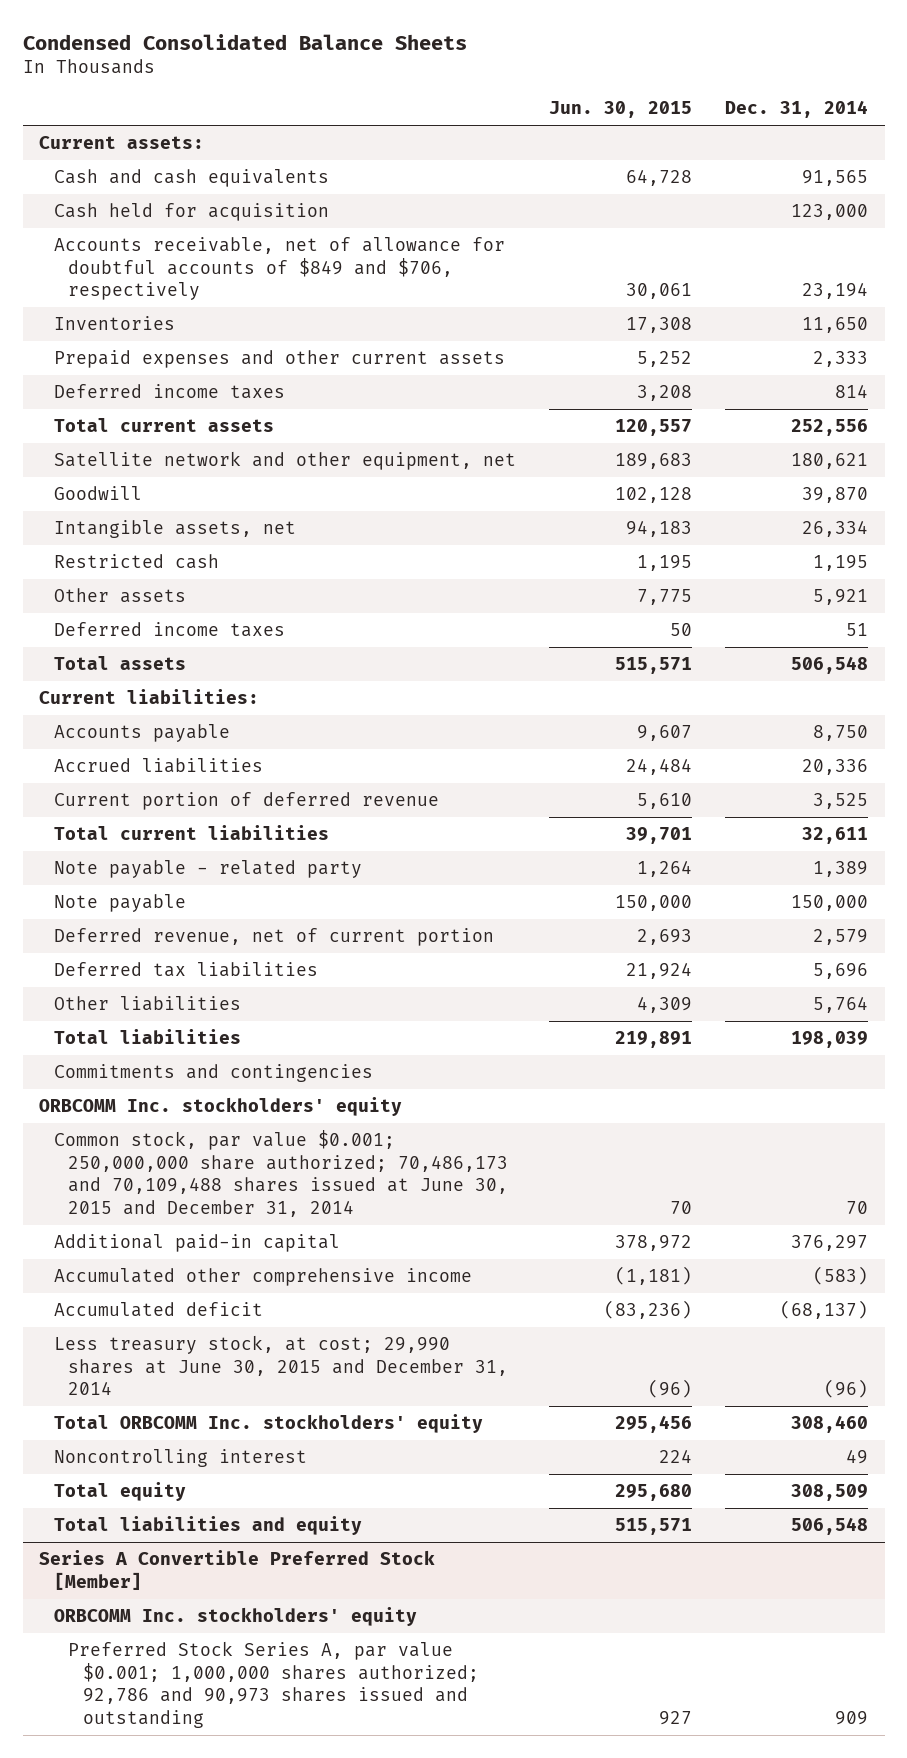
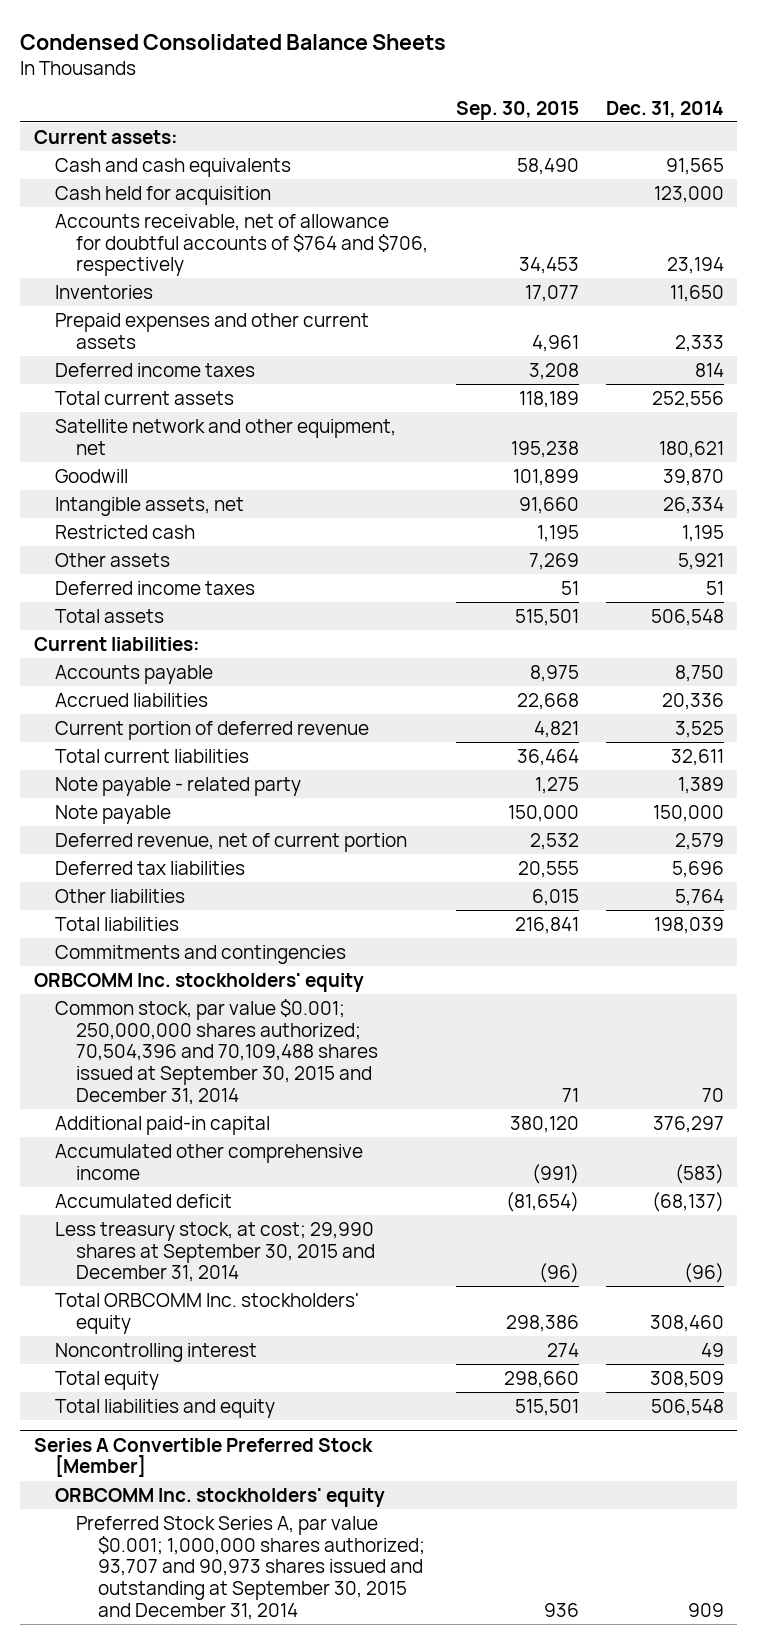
- | Jun. 30, 2015 | Dec. 31, 2014
+ | Sep. 30, 2015 | Dec. 31, 2014
- Accounts receivable, net of allowance for doubtful accounts of $849 and $706, respectively | 30,061 | 23,194
+ Accounts receivable, net of allowance for doubtful accounts of $764 and $706, respectively | 34,453 | 23,194
- Common stock, par value $0.001; 250,000,000 share authorized; 70,486,173 and 70,109,488 shares issued at June 30, 2015 and December 31, 2014 | 70 | 70
+ Common stock, par value $0.001; 250,000,000 shares authorized; 70,504,396 and 70,109,488 shares issued at September 30, 2015 and December 31, 2014 | 71 | 70
- Less treasury stock, at cost; 29,990 shares at June 30, 2015 and December 31, 2014 | (96) | (96)
+ Less treasury stock, at cost; 29,990 shares at September 30, 2015 and December 31, 2014 | (96) | (96)
@ Series A Convertible Preferred Stock [Member]
- Preferred Stock Series A, par value $0.001; 1,000,000 shares authorized; 92,786 and 90,973 shares issued and outstanding | 927 | 909
+ Preferred Stock Series A, par value $0.001; 1,000,000 shares authorized; 93,707 and 90,973 shares issued and outstanding at September 30, 2015 and December 31, 2014 | 936 | 909

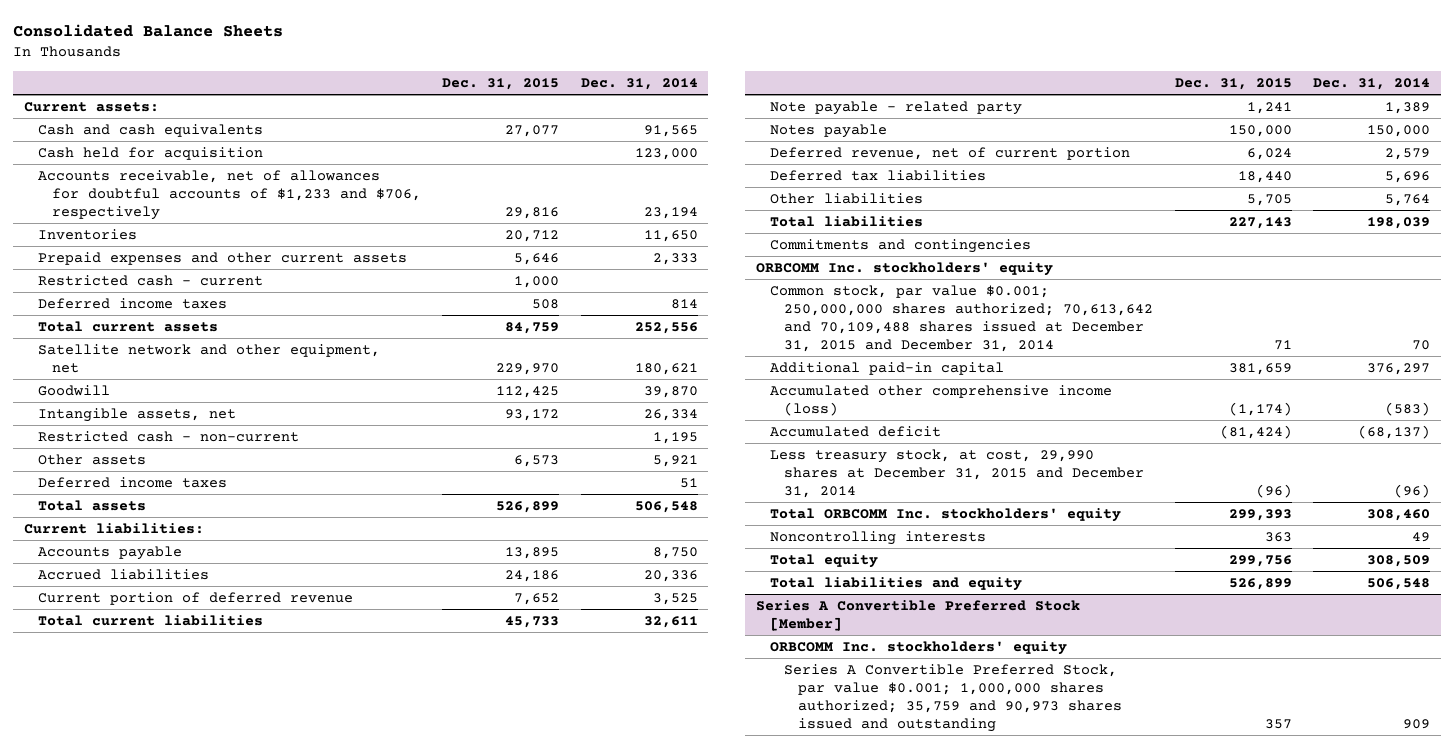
- Condensed Consolidated Balance Sheets
+ Consolidated Balance Sheets
- | Sep. 30, 2015 | Dec. 31, 2014
+ | Dec. 31, 2015 | Dec. 31, 2014
- Accounts receivable, net of allowance for doubtful accounts of $764 and $706, respectively | 34,453 | 23,194
+ Accounts receivable, net of allowances for doubtful accounts of $1,233 and $706, respectively | 29,816 | 23,194
+ Restricted cash - current | 1,000 |
- Restricted cash | 1,195 | 1,195
+ Restricted cash - non-current | | 1,195
- Note payable | 150,000 | 150,000
+ Notes payable | 150,000 | 150,000
- Common stock, par value $0.001; 250,000,000 shares authorized; 70,504,396 and 70,109,488 shares issued at September 30, 2015 and December 31, 2014 | 71 | 70
+ Common stock, par value $0.001; 250,000,000 shares authorized; 70,613,642 and 70,109,488 shares issued at December 31, 2015 and December 31, 2014 | 71 | 70
- Accumulated other comprehensive income | (991) | (583)
+ Accumulated other comprehensive income (loss) | (1,174) | (583)
- Less treasury stock, at cost; 29,990 shares at September 30, 2015 and December 31, 2014 | (96) | (96)
+ Less treasury stock, at cost, 29,990 shares at December 31, 2015 and December 31, 2014 | (96) | (96)
- Noncontrolling interest | 274 | 49
+ Noncontrolling interests | 363 | 49
@ Series A Convertible Preferred Stock [Member]
- Preferred Stock Series A, par value $0.001; 1,000,000 shares authorized; 93,707 and 90,973 shares issued and outstanding at September 30, 2015 and December 31, 2014 | 936 | 909
+ Series A Convertible Preferred Stock, par value $0.001; 1,000,000 shares authorized; 35,759 and 90,973 shares issued and outstanding | 357 | 909

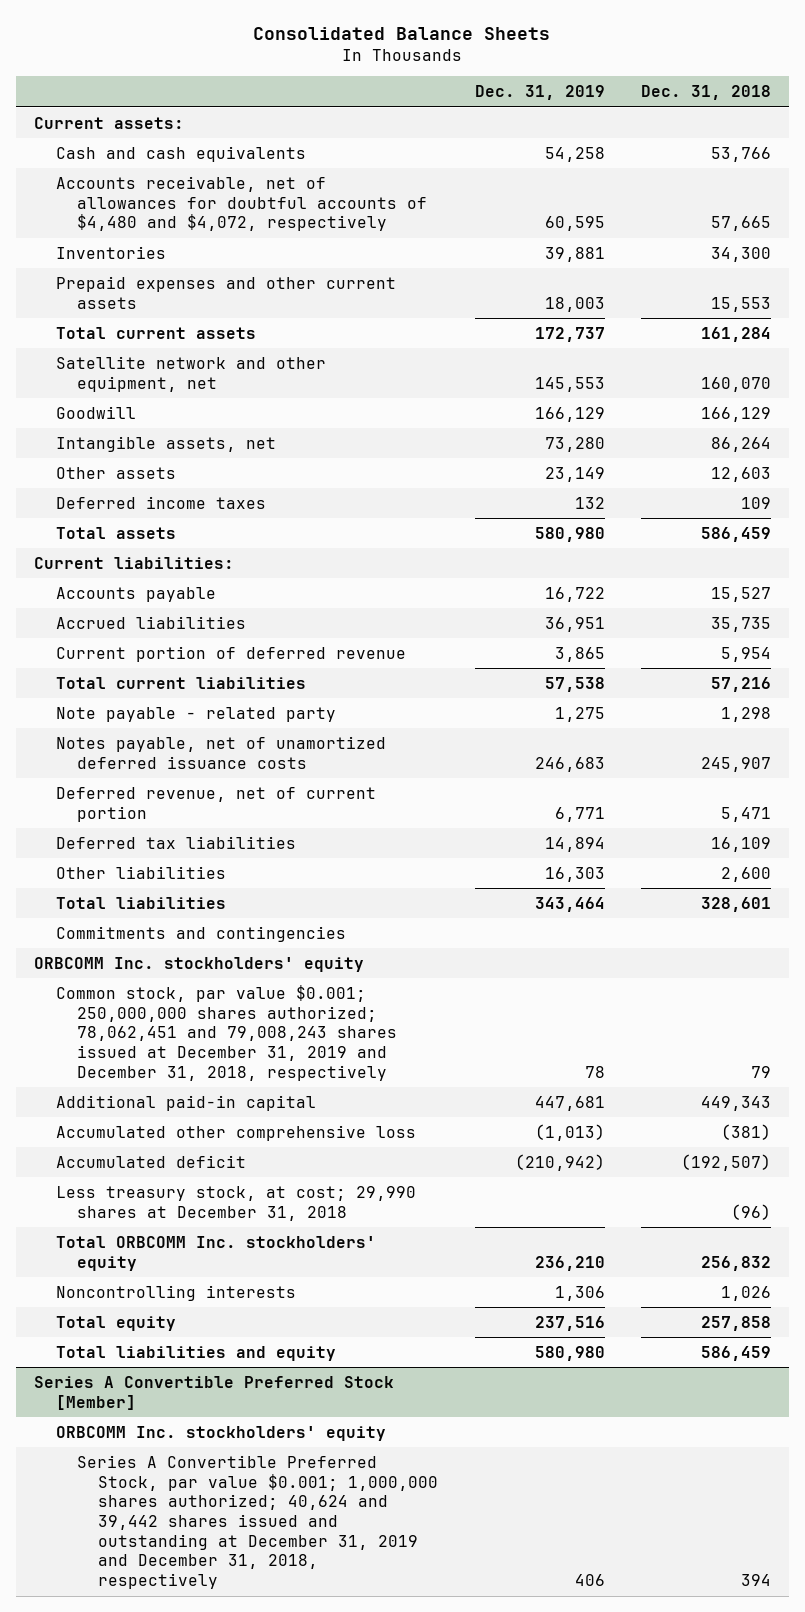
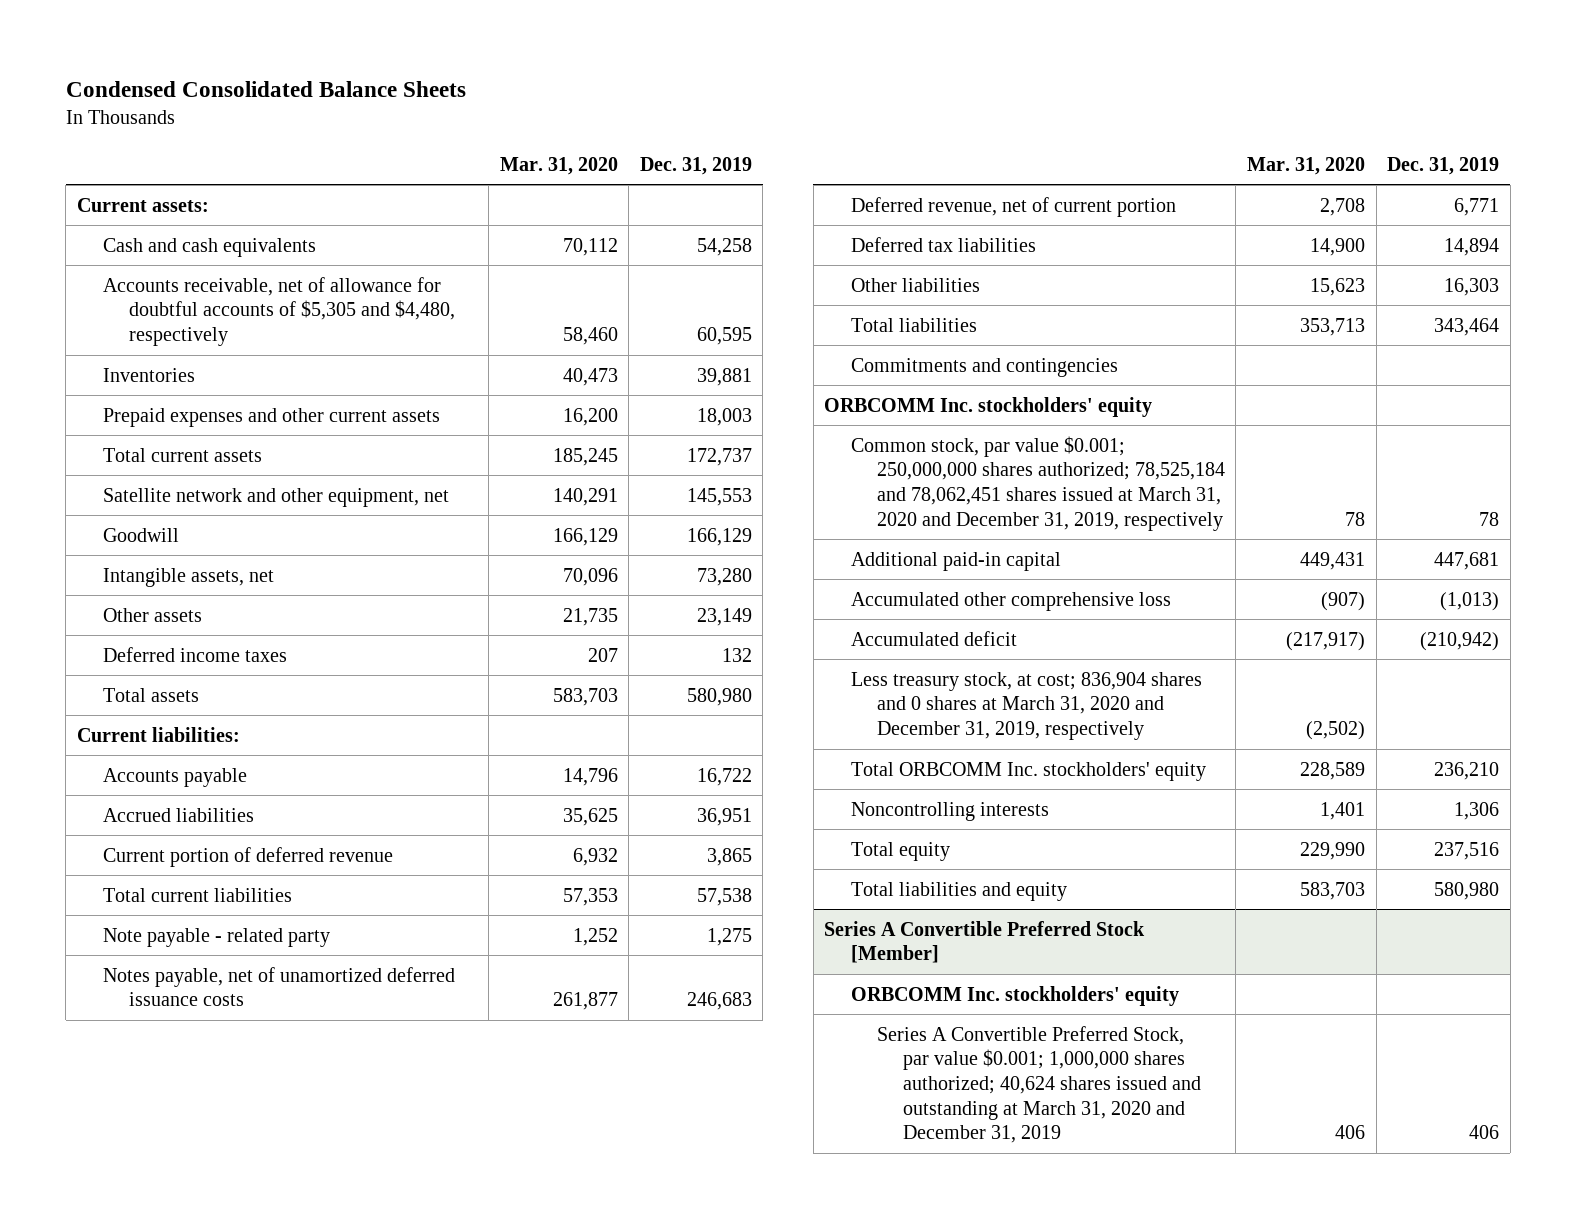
- Consolidated Balance Sheets
+ Condensed Consolidated Balance Sheets
- | Dec. 31, 2019 | Dec. 31, 2018
+ | Mar. 31, 2020 | Dec. 31, 2019
- Accounts receivable, net of allowances for doubtful accounts of $4,480 and $4,072, respectively | 60,595 | 57,665
+ Accounts receivable, net of allowance for doubtful accounts of $5,305 and $4,480, respectively | 58,460 | 60,595
- Common stock, par value $0.001; 250,000,000 shares authorized; 78,062,451 and 79,008,243 shares issued at December 31, 2019 and December 31, 2018, respectively | 78 | 79
+ Common stock, par value $0.001; 250,000,000 shares authorized; 78,525,184 and 78,062,451 shares issued at March 31, 2020 and December 31, 2019, respectively | 78 | 78
- Less treasury stock, at cost; 29,990 shares at December 31, 2018 | | (96)
+ Less treasury stock, at cost; 836,904 shares and 0 shares at March 31, 2020 and December 31, 2019, respectively | (2,502) |
@ Series A Convertible Preferred Stock [Member]
- Series A Convertible Preferred Stock, par value $0.001; 1,000,000 shares authorized; 40,624 and 39,442 shares issued and outstanding at December 31, 2019 and December 31, 2018, respectively | 406 | 394
+ Series A Convertible Preferred Stock, par value $0.001; 1,000,000 shares authorized; 40,624 shares issued and outstanding at March 31, 2020 and December 31, 2019 | 406 | 406

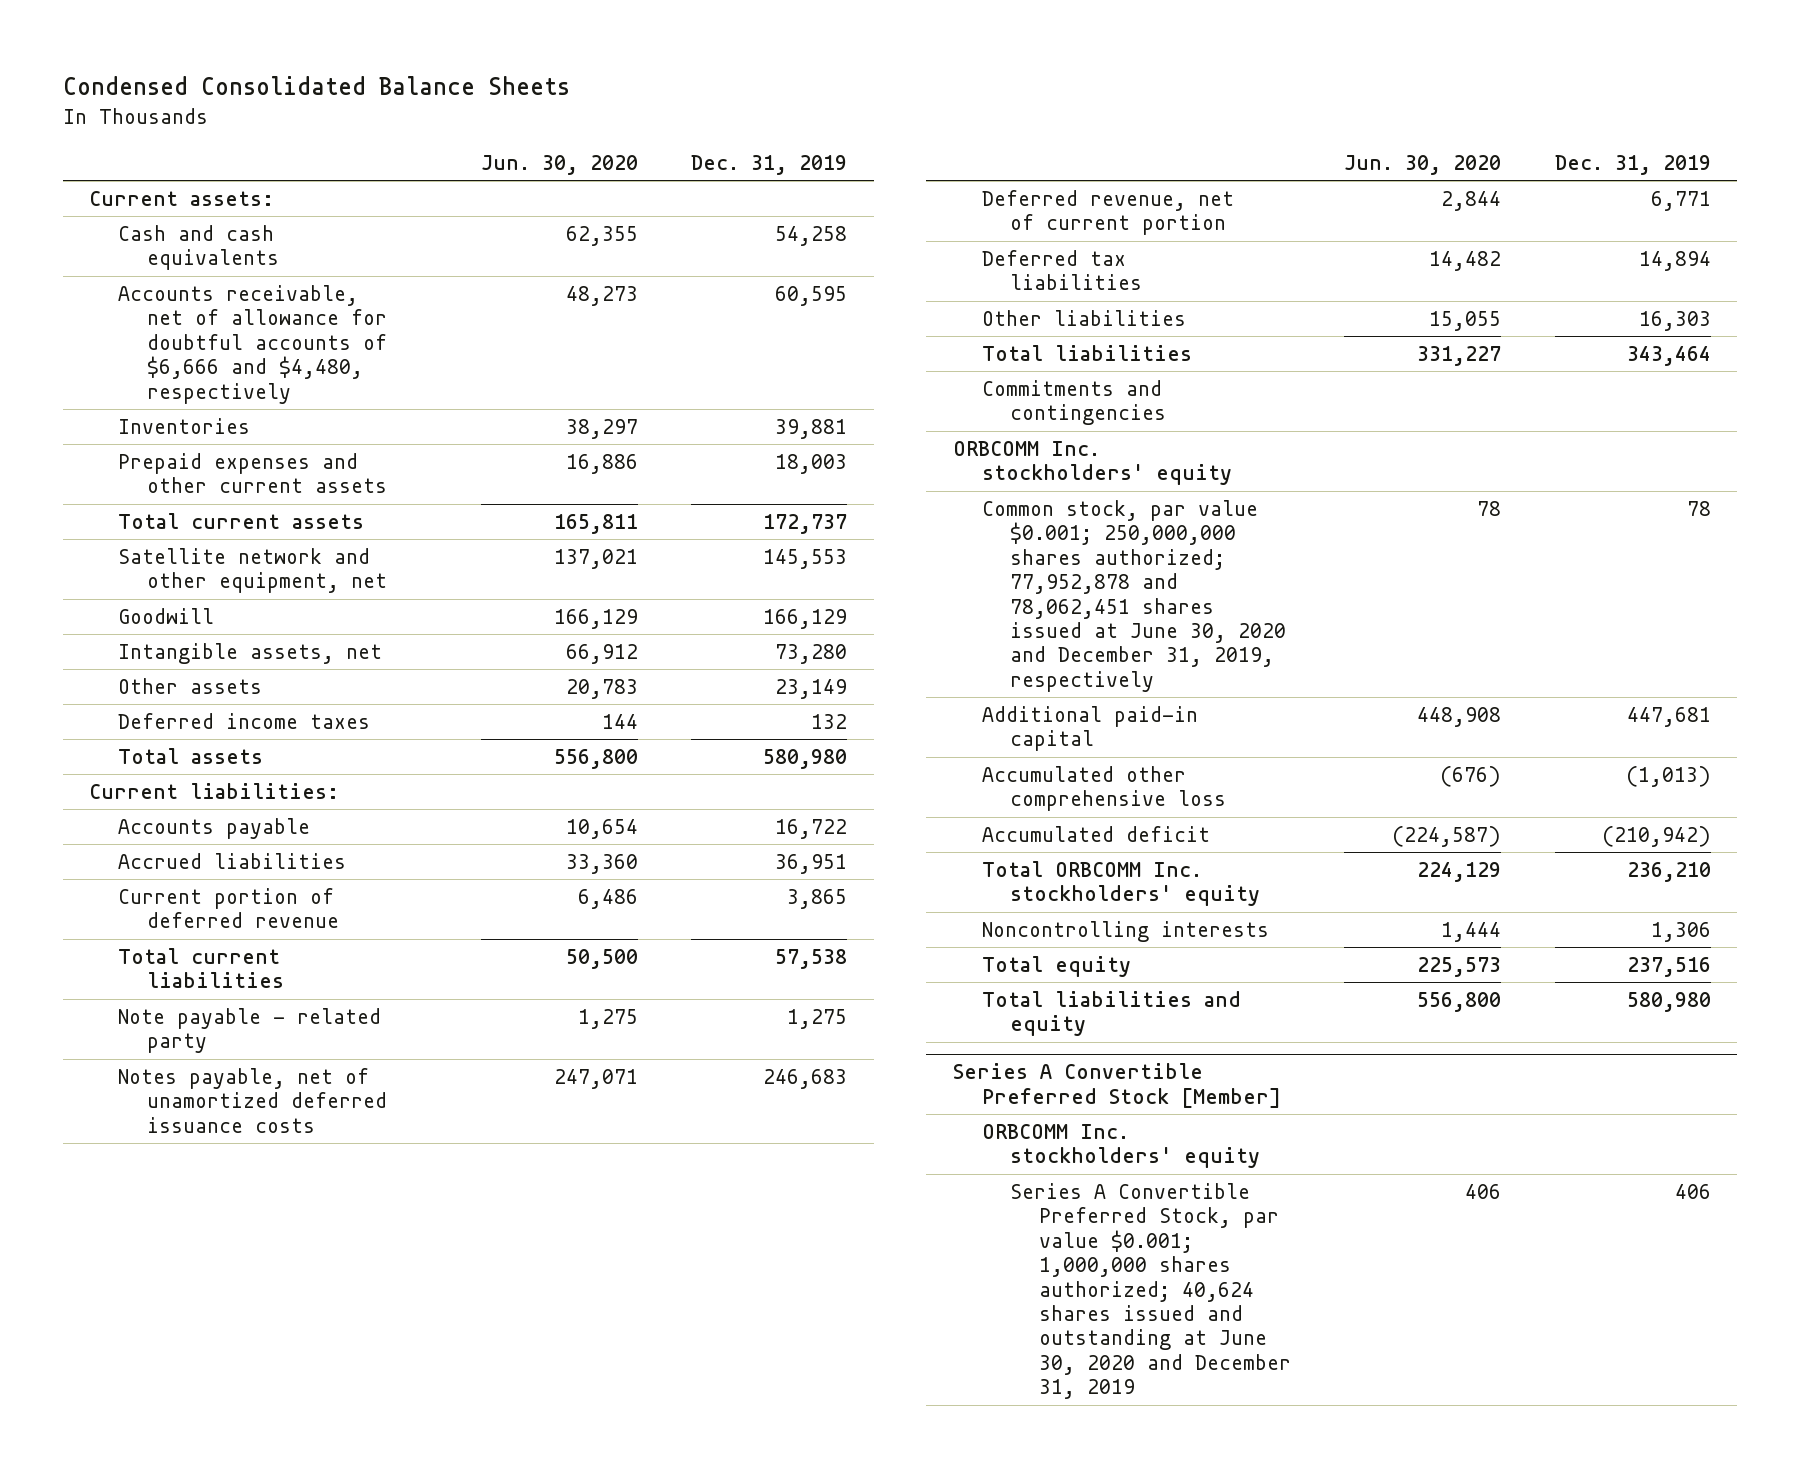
- | Mar. 31, 2020 | Dec. 31, 2019
+ | Jun. 30, 2020 | Dec. 31, 2019
- Accounts receivable, net of allowance for doubtful accounts of $5,305 and $4,480, respectively | 58,460 | 60,595
+ Accounts receivable, net of allowance for doubtful accounts of $6,666 and $4,480, respectively | 48,273 | 60,595
- Common stock, par value $0.001; 250,000,000 shares authorized; 78,525,184 and 78,062,451 shares issued at March 31, 2020 and December 31, 2019, respectively | 78 | 78
+ Common stock, par value $0.001; 250,000,000 shares authorized; 77,952,878 and 78,062,451 shares issued at June 30, 2020 and December 31, 2019, respectively | 78 | 78
- Less treasury stock, at cost; 836,904 shares and 0 shares at March 31, 2020 and December 31, 2019, respectively | (2,502) |
@ Series A Convertible Preferred Stock [Member]
- Series A Convertible Preferred Stock, par value $0.001; 1,000,000 shares authorized; 40,624 shares issued and outstanding at March 31, 2020 and December 31, 2019 | 406 | 406
+ Series A Convertible Preferred Stock, par value $0.001; 1,000,000 shares authorized; 40,624 shares issued and outstanding at June 30, 2020 and December 31, 2019 | 406 | 406

